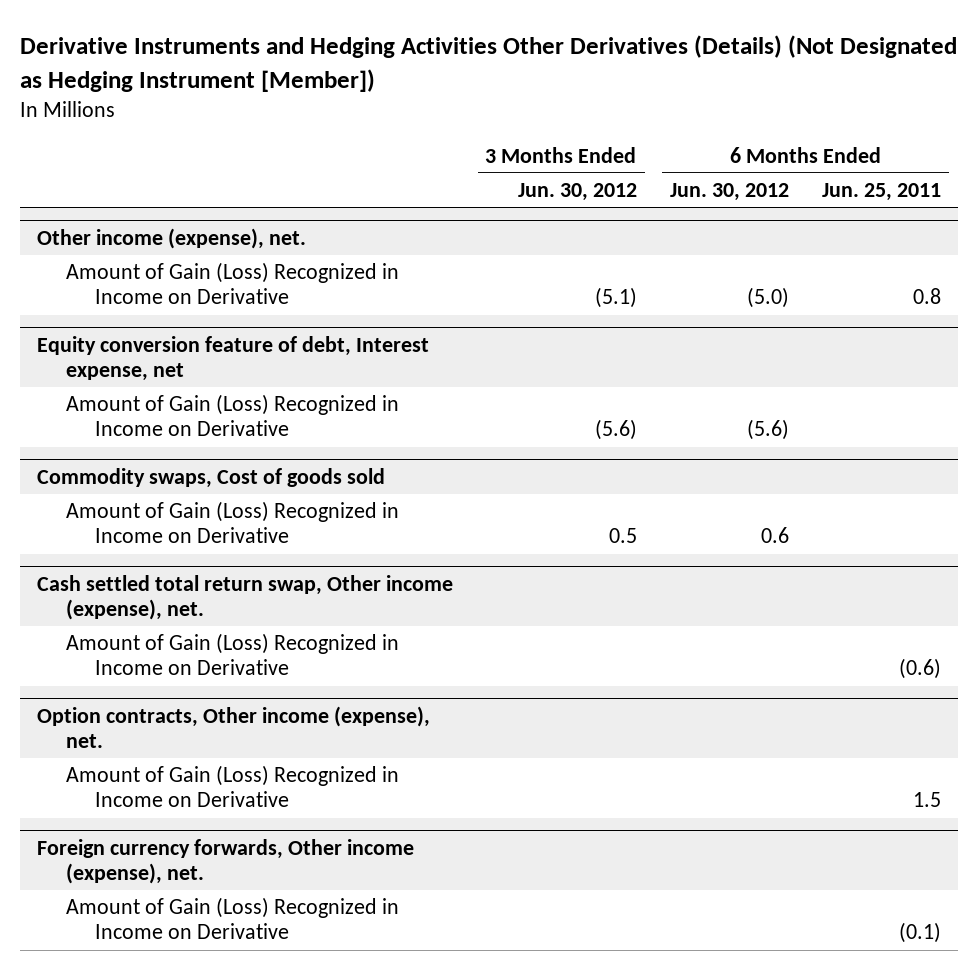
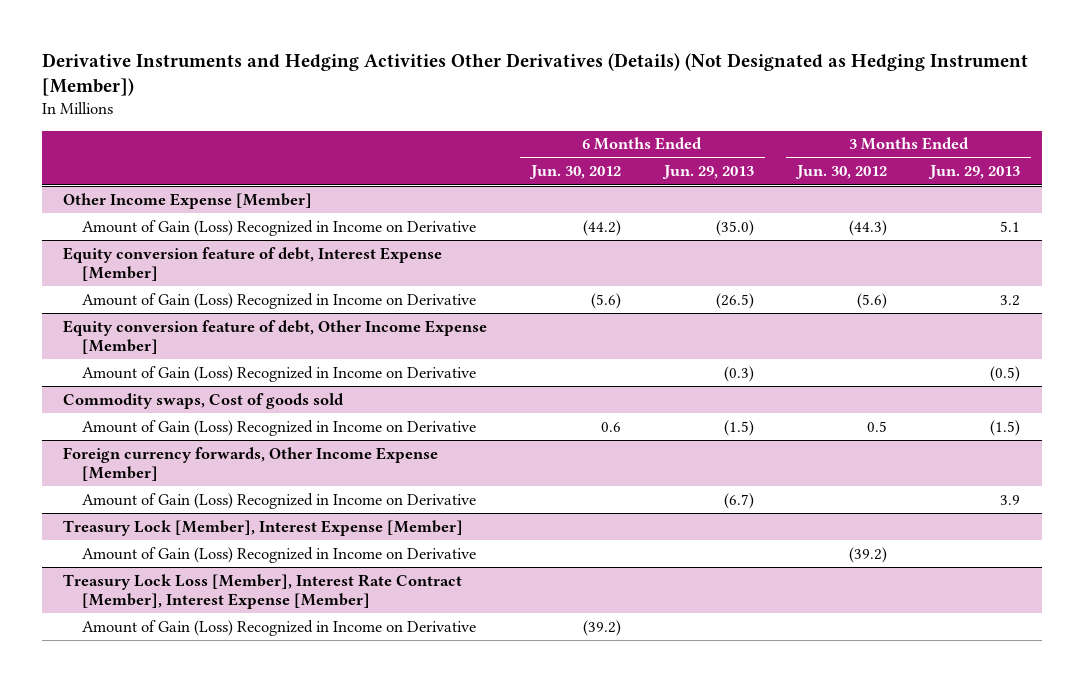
- | 3 Months Ended Jun. 30, 2012 | 6 Months Ended Jun. 30, 2012 | 6 Months Ended Jun. 25, 2011
+ | 6 Months Ended Jun. 30, 2012 | 6 Months Ended Jun. 29, 2013 | 3 Months Ended Jun. 30, 2012 | 3 Months Ended Jun. 29, 2013
- Other income (expense), net.
- Amount of Gain (Loss) Recognized in Income on Derivative | (5.1) | (5.0) | 0.8
- Equity conversion feature of debt, Interest expense, net
+ Other Income Expense [Member]
+ Amount of Gain (Loss) Recognized in Income on Derivative | (44.2) | (35.0) | (44.3) | 5.1
+ Equity conversion feature of debt, Interest Expense [Member]
+ Equity conversion feature of debt, Other Income Expense [Member]
+ Amount of Gain (Loss) Recognized in Income on Derivative | | (0.3) | | (0.5)
- Cash settled total return swap, Other income (expense), net.
- Amount of Gain (Loss) Recognized in Income on Derivative | | | (0.6)
- Option contracts, Other income (expense), net.
- Amount of Gain (Loss) Recognized in Income on Derivative | | | 1.5
- Foreign currency forwards, Other income (expense), net.
+ Foreign currency forwards, Other Income Expense [Member]
+ Treasury Lock [Member], Interest Expense [Member]
+ Amount of Gain (Loss) Recognized in Income on Derivative | | | (39.2) |
+ Treasury Lock Loss [Member], Interest Rate Contract [Member], Interest Expense [Member]
+ Amount of Gain (Loss) Recognized in Income on Derivative | (39.2) | | |

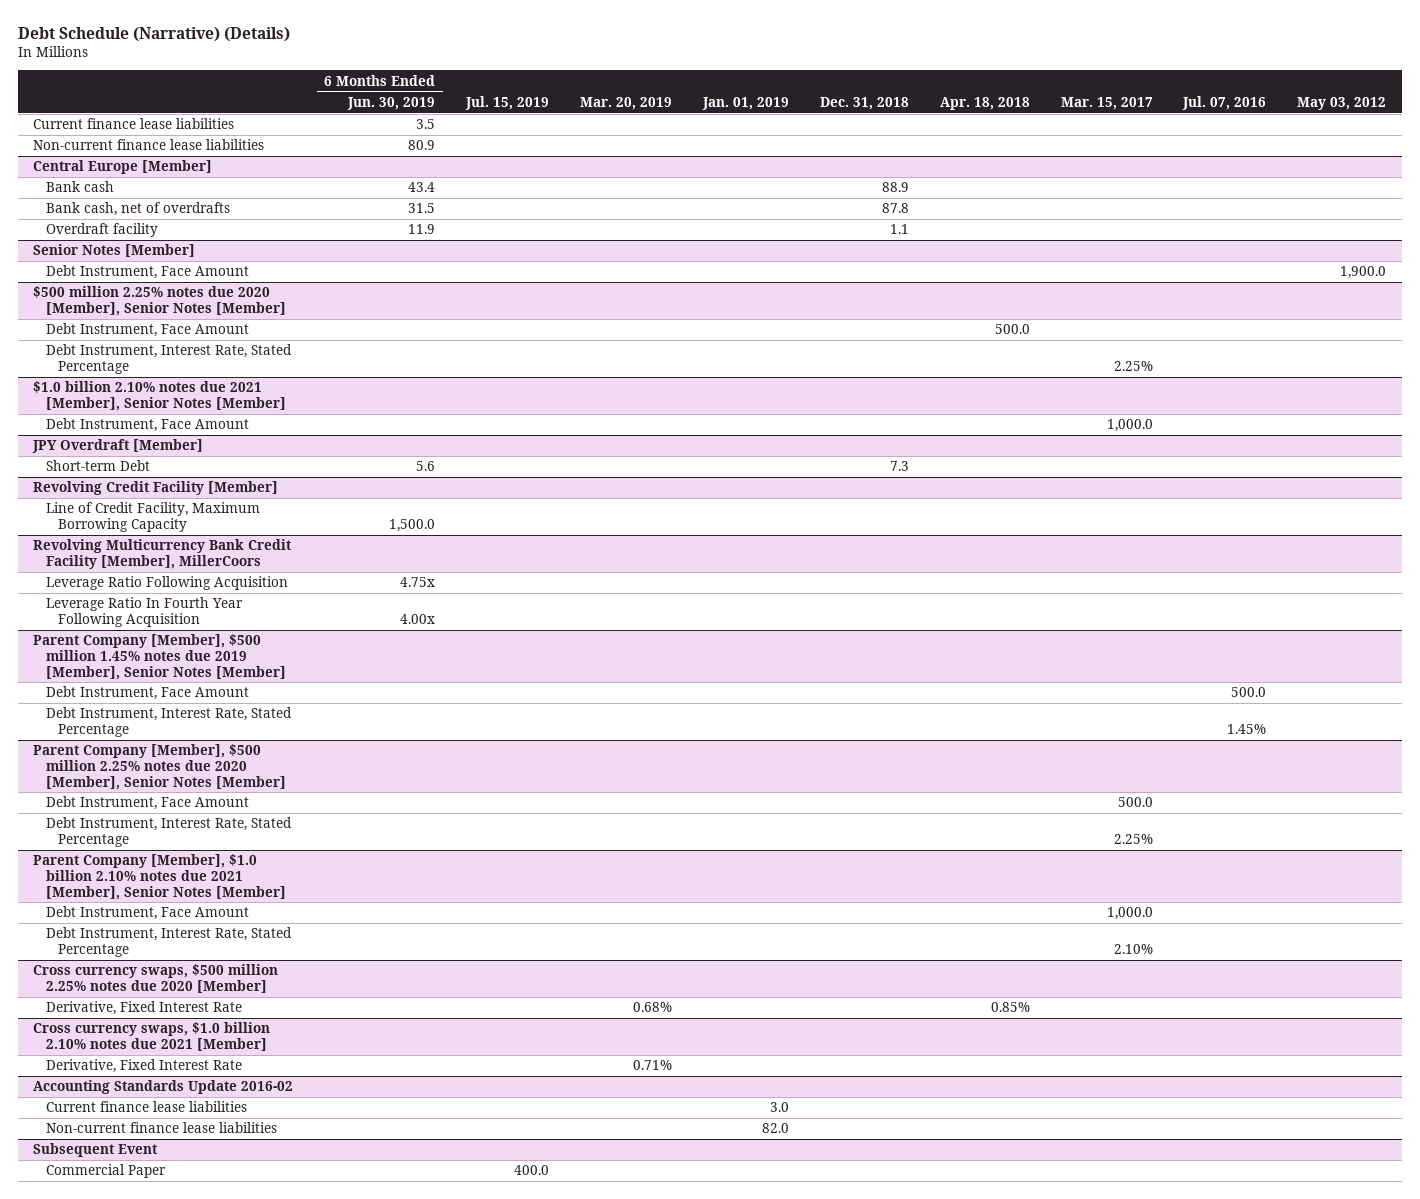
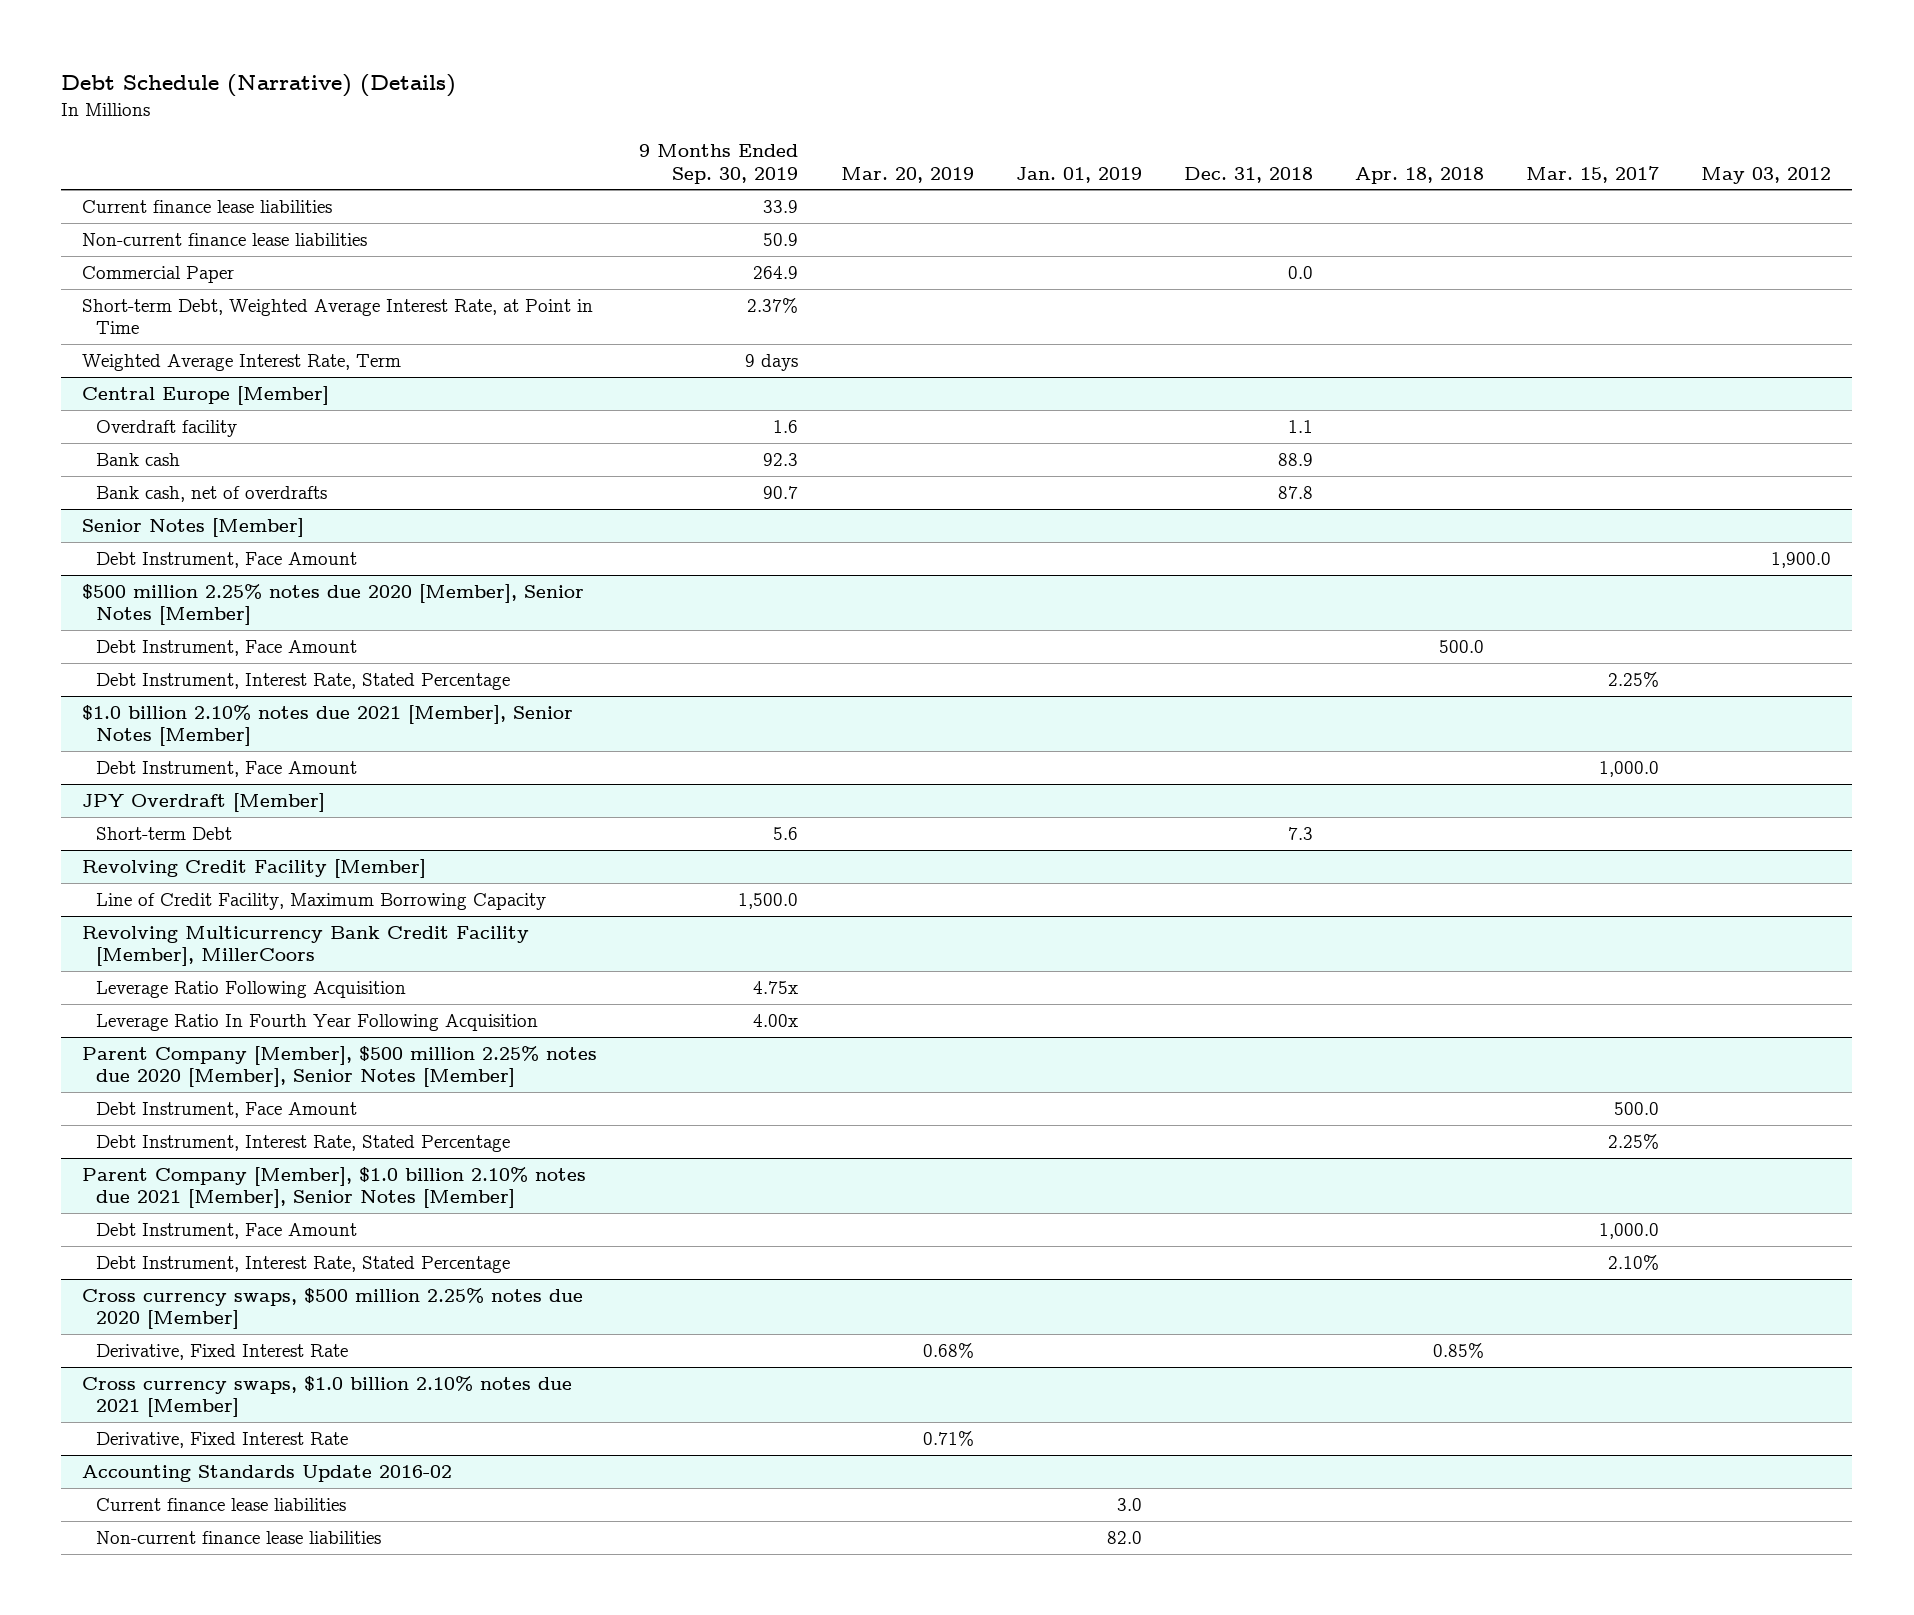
- | 6 Months Ended Jun. 30, 2019 | Jul. 15, 2019 | Mar. 20, 2019 | Jan. 01, 2019 | Dec. 31, 2018 | Apr. 18, 2018 | Mar. 15, 2017 | Jul. 07, 2016 | May 03, 2012
+ | 9 Months Ended Sep. 30, 2019 | Mar. 20, 2019 | Jan. 01, 2019 | Dec. 31, 2018 | Apr. 18, 2018 | Mar. 15, 2017 | May 03, 2012
+ Commercial Paper | 264.9 | | | 0.0 | | |
+ Short-term Debt, Weighted Average Interest Rate, at Point in Time | 2.37% | | | | | |
+ Weighted Average Interest Rate, Term | 9 days | | | | | |
@ Central Europe [Member]
moved up: Overdraft facility | 1.6 | | | 1.1 | | |
- Parent Company [Member], $500 million 1.45% notes due 2019 [Member], Senior Notes [Member]
- Debt Instrument, Face Amount | | | | | | | | 500.0 |
- Debt Instrument, Interest Rate, Stated Percentage | | | | | | | | 1.45% |
- Subsequent Event
- Commercial Paper | | 400.0 | | | | | | |

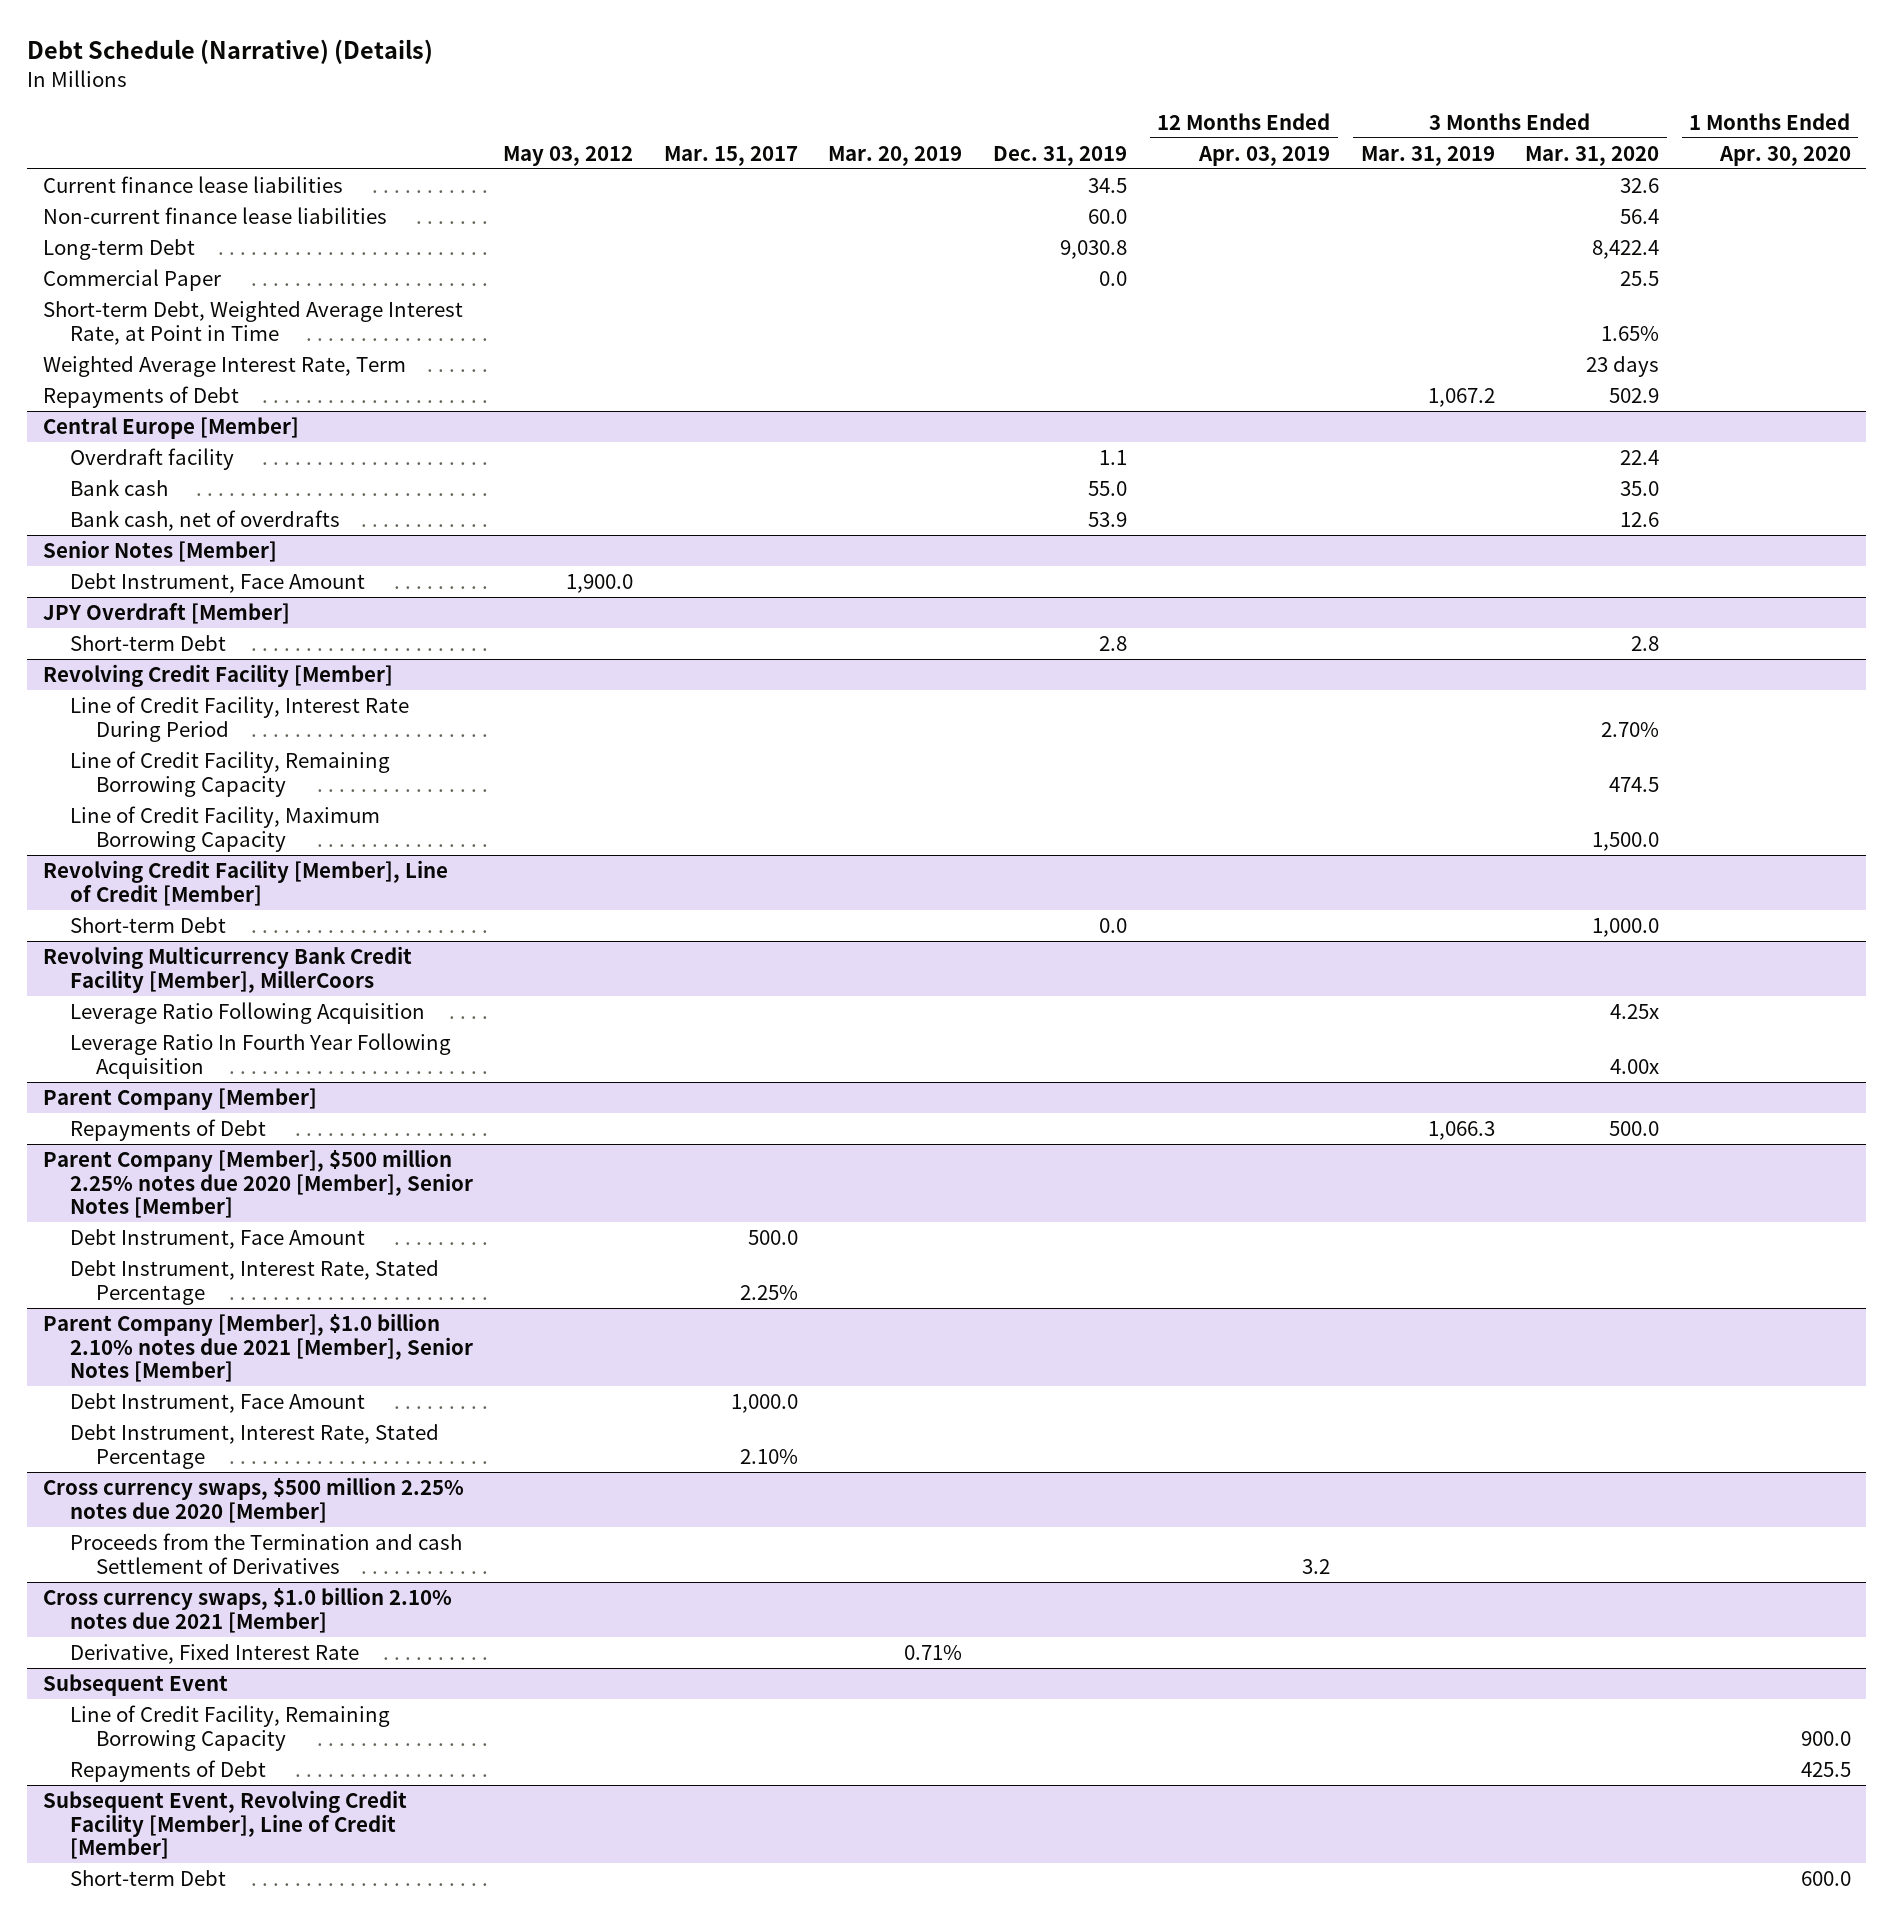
- | 9 Months Ended Sep. 30, 2019 | Mar. 20, 2019 | Jan. 01, 2019 | Dec. 31, 2018 | Apr. 18, 2018 | Mar. 15, 2017 | May 03, 2012
+ | May 03, 2012 | Mar. 15, 2017 | Mar. 20, 2019 | Dec. 31, 2019 | 12 Months Ended Apr. 03, 2019 | 3 Months Ended Mar. 31, 2019 | 3 Months Ended Mar. 31, 2020 | 1 Months Ended Apr. 30, 2020
+ Long-term Debt | | | | 9,030.8 | | | 8,422.4 |
+ Repayments of Debt | | | | | | 1,067.2 | 502.9 |
- $500 million 2.25% notes due 2020 [Member], Senior Notes [Member]
- Debt Instrument, Face Amount | | | | | 500.0 | |
- Debt Instrument, Interest Rate, Stated Percentage | | | | | | 2.25% |
- $1.0 billion 2.10% notes due 2021 [Member], Senior Notes [Member]
- Debt Instrument, Face Amount | | | | | | 1,000.0 |
@ Revolving Credit Facility [Member]
+ Line of Credit Facility, Interest Rate During Period | | | | | | | 2.70% |
+ Line of Credit Facility, Remaining Borrowing Capacity | | | | | | | 474.5 |
+ Revolving Credit Facility [Member], Line of Credit [Member]
+ Short-term Debt | | | | 0.0 | | | 1,000.0 |
+ Parent Company [Member]
+ Repayments of Debt | | | | | | 1,066.3 | 500.0 |
@ Cross currency swaps, $500 million 2.25% notes due 2020 [Member]
- Derivative, Fixed Interest Rate | | 0.68% | | | 0.85% | |
+ Proceeds from the Termination and cash Settlement of Derivatives | | | | | 3.2 | | |
- Accounting Standards Update 2016-02
- Current finance lease liabilities | | | 3.0 | | | |
- Non-current finance lease liabilities | | | 82.0 | | | |
+ Subsequent Event
+ Line of Credit Facility, Remaining Borrowing Capacity | | | | | | | | 900.0
+ Repayments of Debt | | | | | | | | 425.5
+ Subsequent Event, Revolving Credit Facility [Member], Line of Credit [Member]
+ Short-term Debt | | | | | | | | 600.0

